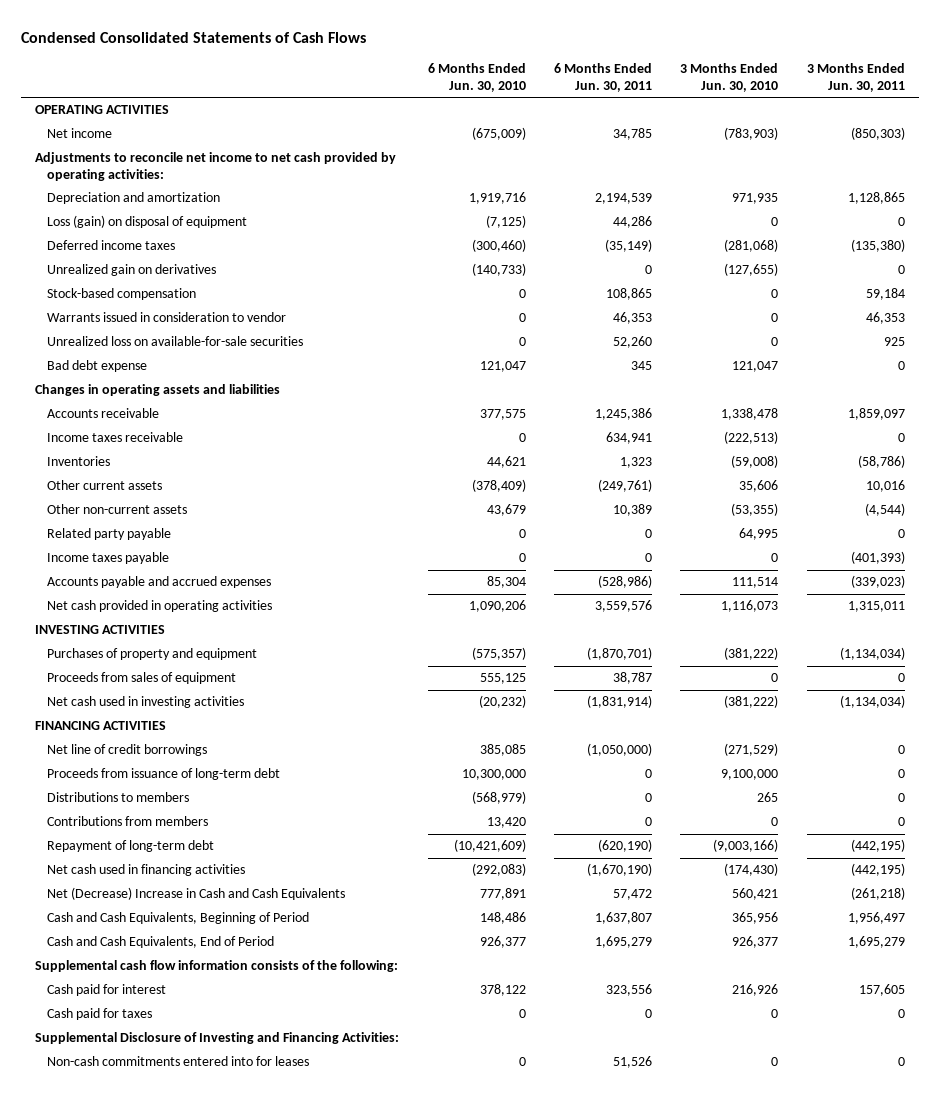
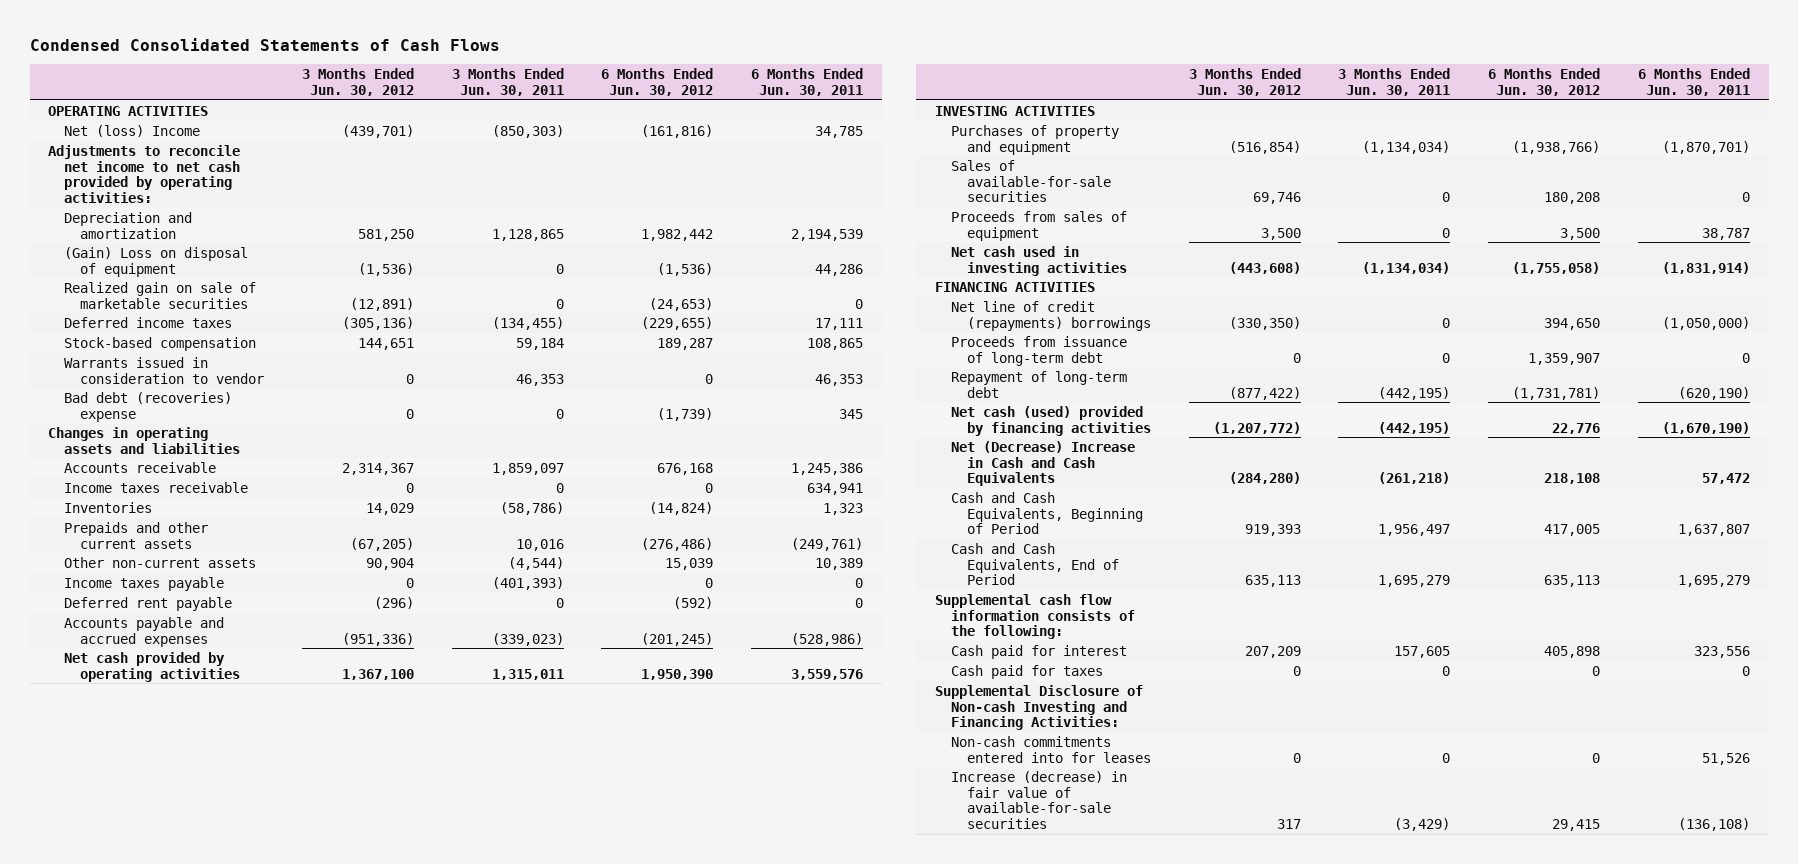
- | 6 Months Ended Jun. 30, 2010 | 6 Months Ended Jun. 30, 2011 | 3 Months Ended Jun. 30, 2010 | 3 Months Ended Jun. 30, 2011
+ | 3 Months Ended Jun. 30, 2012 | 3 Months Ended Jun. 30, 2011 | 6 Months Ended Jun. 30, 2012 | 6 Months Ended Jun. 30, 2011
- Net income | (675,009) | 34,785 | (783,903) | (850,303)
+ Net (loss) Income | (439,701) | (850,303) | (161,816) | 34,785
- Loss (gain) on disposal of equipment | (7,125) | 44,286 | 0 | 0
- Deferred income taxes | (300,460) | (35,149) | (281,068) | (135,380)
- Unrealized gain on derivatives | (140,733) | 0 | (127,655) | 0
+ (Gain) Loss on disposal of equipment | (1,536) | 0 | (1,536) | 44,286
+ Realized gain on sale of marketable securities | (12,891) | 0 | (24,653) | 0
+ Deferred income taxes | (305,136) | (134,455) | (229,655) | 17,111
- Unrealized loss on available-for-sale securities | 0 | 52,260 | 0 | 925
- Bad debt expense | 121,047 | 345 | 121,047 | 0
+ Bad debt (recoveries) expense | 0 | 0 | (1,739) | 345
- Other current assets | (378,409) | (249,761) | 35,606 | 10,016
+ Prepaids and other current assets | (67,205) | 10,016 | (276,486) | (249,761)
- Related party payable | 0 | 0 | 64,995 | 0
+ Deferred rent payable | (296) | 0 | (592) | 0
- Net cash provided in operating activities | 1,090,206 | 3,559,576 | 1,116,073 | 1,315,011
+ Net cash provided by operating activities | 1,367,100 | 1,315,011 | 1,950,390 | 3,559,576
+ Sales of available-for-sale securities | 69,746 | 0 | 180,208 | 0
- Net line of credit borrowings | 385,085 | (1,050,000) | (271,529) | 0
+ Net line of credit (repayments) borrowings | (330,350) | 0 | 394,650 | (1,050,000)
- Distributions to members | (568,979) | 0 | 265 | 0
- Contributions from members | 13,420 | 0 | 0 | 0
- Net cash used in financing activities | (292,083) | (1,670,190) | (174,430) | (442,195)
+ Net cash (used) provided by financing activities | (1,207,772) | (442,195) | 22,776 | (1,670,190)
- Supplemental Disclosure of Investing and Financing Activities:
+ Supplemental Disclosure of Non-cash Investing and Financing Activities:
+ Increase (decrease) in fair value of available-for-sale securities | 317 | (3,429) | 29,415 | (136,108)

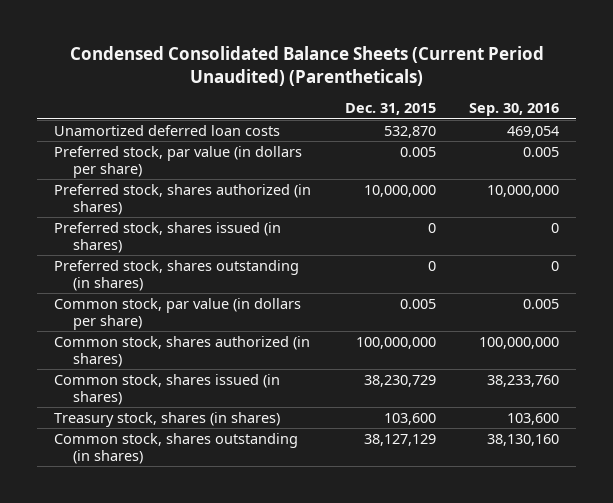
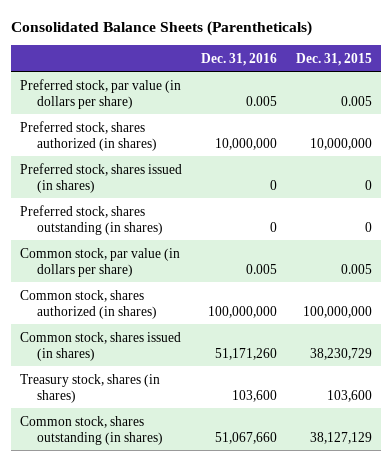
- Condensed Consolidated Balance Sheets (Current Period Unaudited) (Parentheticals)
+ Consolidated Balance Sheets (Parentheticals)
- | Dec. 31, 2015 | Sep. 30, 2016
+ | Dec. 31, 2016 | Dec. 31, 2015
- Unamortized deferred loan costs | 532,870 | 469,054

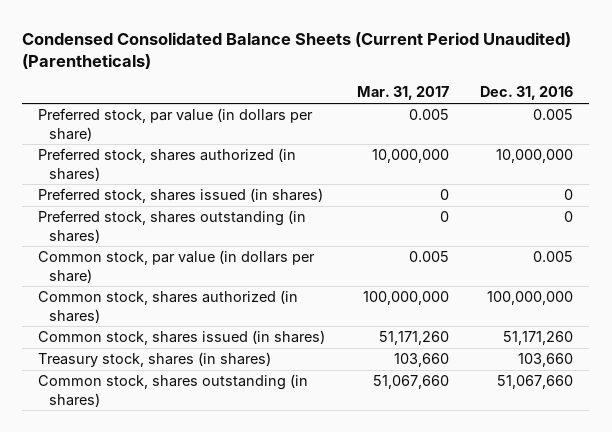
- Consolidated Balance Sheets (Parentheticals)
+ Condensed Consolidated Balance Sheets (Current Period Unaudited) (Parentheticals)
- | Dec. 31, 2016 | Dec. 31, 2015
+ | Mar. 31, 2017 | Dec. 31, 2016
- Treasury stock, shares (in shares) | 103,600 | 103,600
+ Treasury stock, shares (in shares) | 103,660 | 103,660

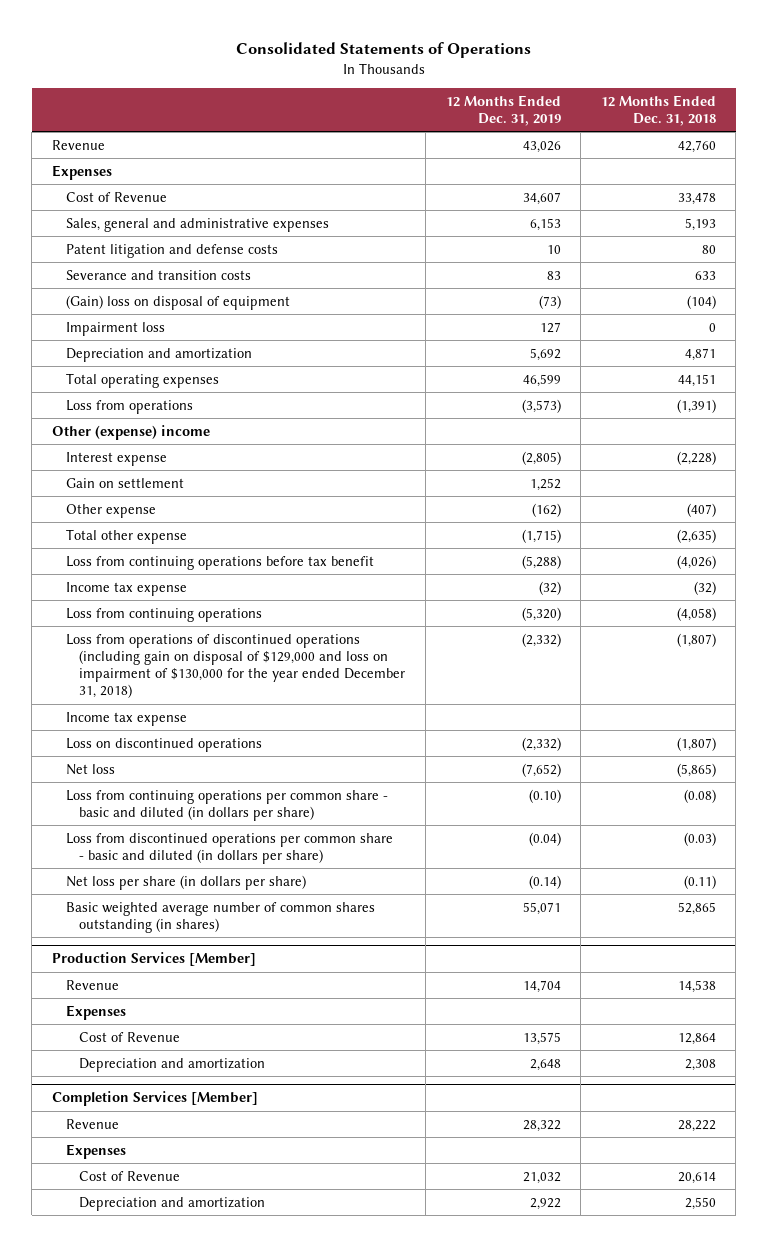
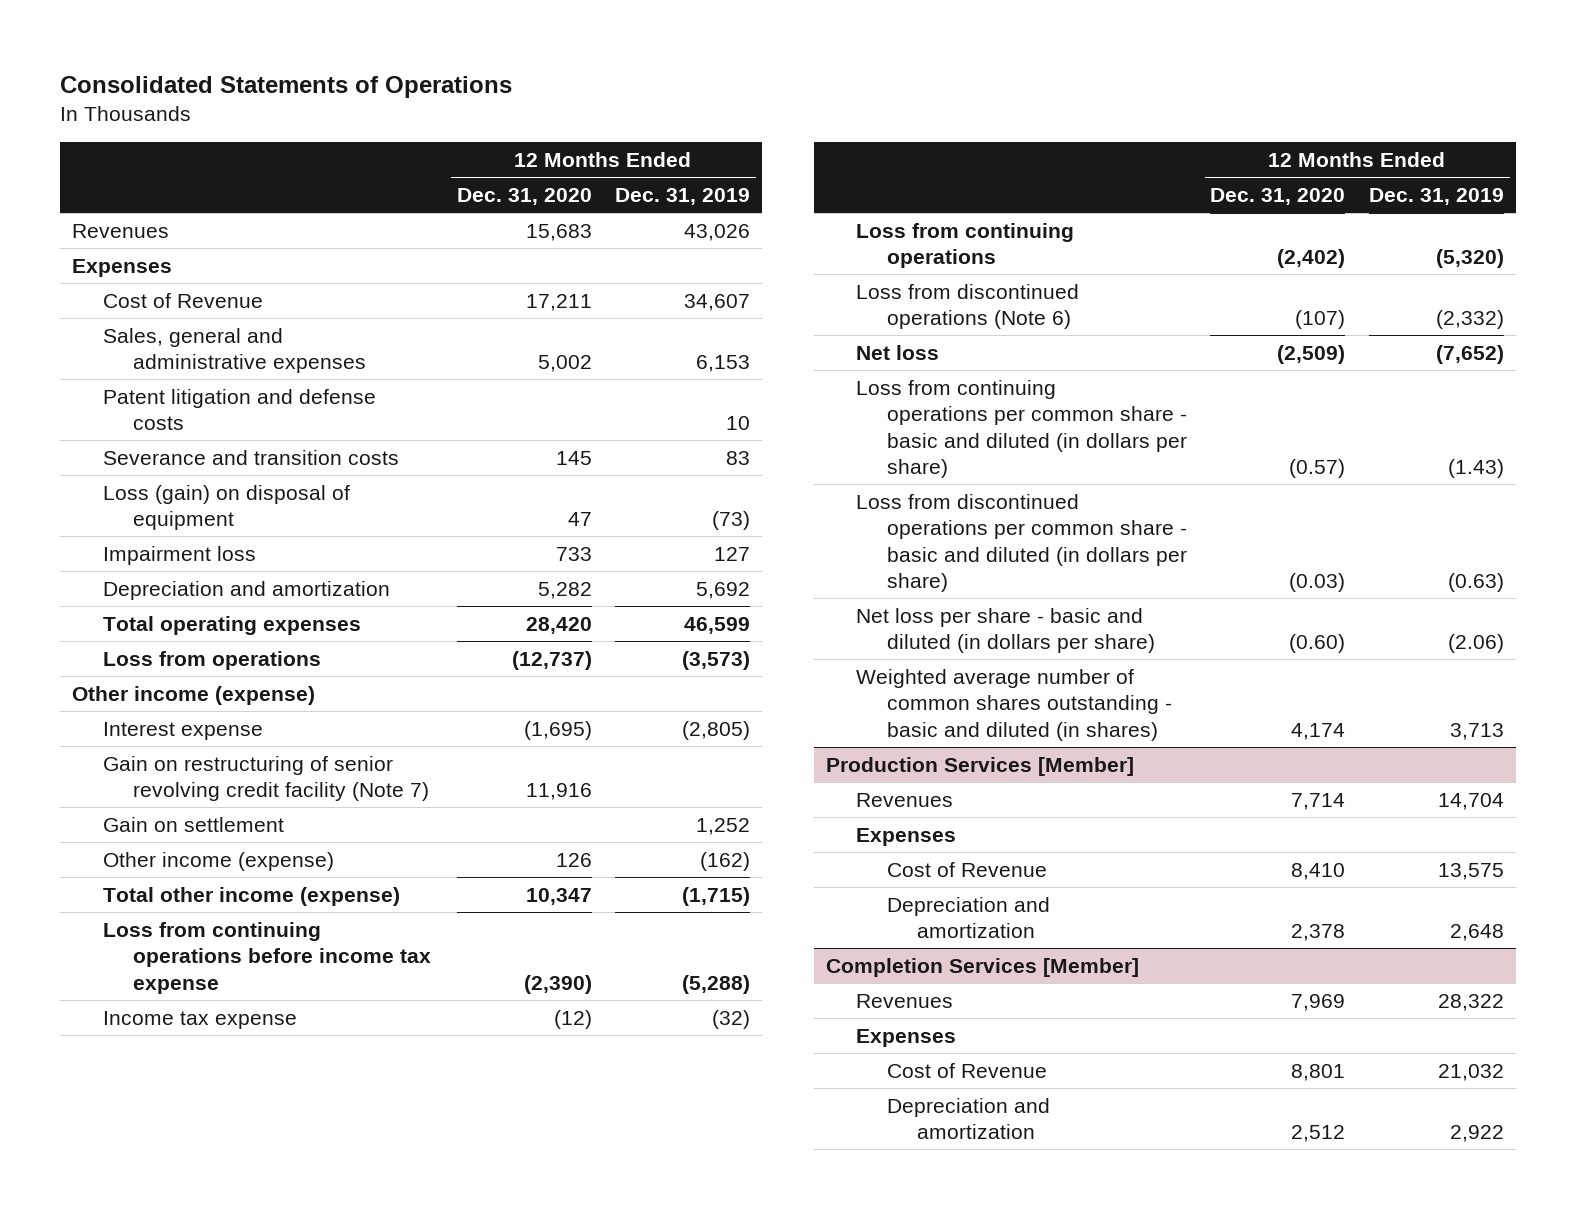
- | 12 Months Ended Dec. 31, 2019 | 12 Months Ended Dec. 31, 2018
+ | 12 Months Ended Dec. 31, 2020 | 12 Months Ended Dec. 31, 2019
- Revenue | 43,026 | 42,760
+ Revenues | 15,683 | 43,026
- (Gain) loss on disposal of equipment | (73) | (104)
+ Loss (gain) on disposal of equipment | 47 | (73)
- Other (expense) income
+ Other income (expense)
+ Gain on restructuring of senior revolving credit facility (Note 7) | 11,916 |
- Other expense | (162) | (407)
- Total other expense | (1,715) | (2,635)
- Loss from continuing operations before tax benefit | (5,288) | (4,026)
+ Other income (expense) | 126 | (162)
+ Total other income (expense) | 10,347 | (1,715)
+ Loss from continuing operations before income tax expense | (2,390) | (5,288)
- Loss from operations of discontinued operations (including gain on disposal of $129,000 and loss on impairment of $130,000 for the year ended December 31, 2018) | (2,332) | (1,807)
- Income tax expense
- Loss on discontinued operations | (2,332) | (1,807)
+ Loss from discontinued operations (Note 6) | (107) | (2,332)
- Loss from continuing operations per common share - basic and diluted (in dollars per share) | (0.10) | (0.08)
- Loss from discontinued operations per common share - basic and diluted (in dollars per share) | (0.04) | (0.03)
- Net loss per share (in dollars per share) | (0.14) | (0.11)
- Basic weighted average number of common shares outstanding (in shares) | 55,071 | 52,865
+ Loss from continuing operations per common share - basic and diluted (in dollars per share) | (0.57) | (1.43)
+ Loss from discontinued operations per common share - basic and diluted (in dollars per share) | (0.03) | (0.63)
+ Net loss per share - basic and diluted (in dollars per share) | (0.60) | (2.06)
+ Weighted average number of common shares outstanding - basic and diluted (in shares) | 4,174 | 3,713
@ Production Services [Member]
- Revenue | 14,704 | 14,538
+ Revenues | 7,714 | 14,704
@ Completion Services [Member]
- Revenue | 28,322 | 28,222
+ Revenues | 7,969 | 28,322

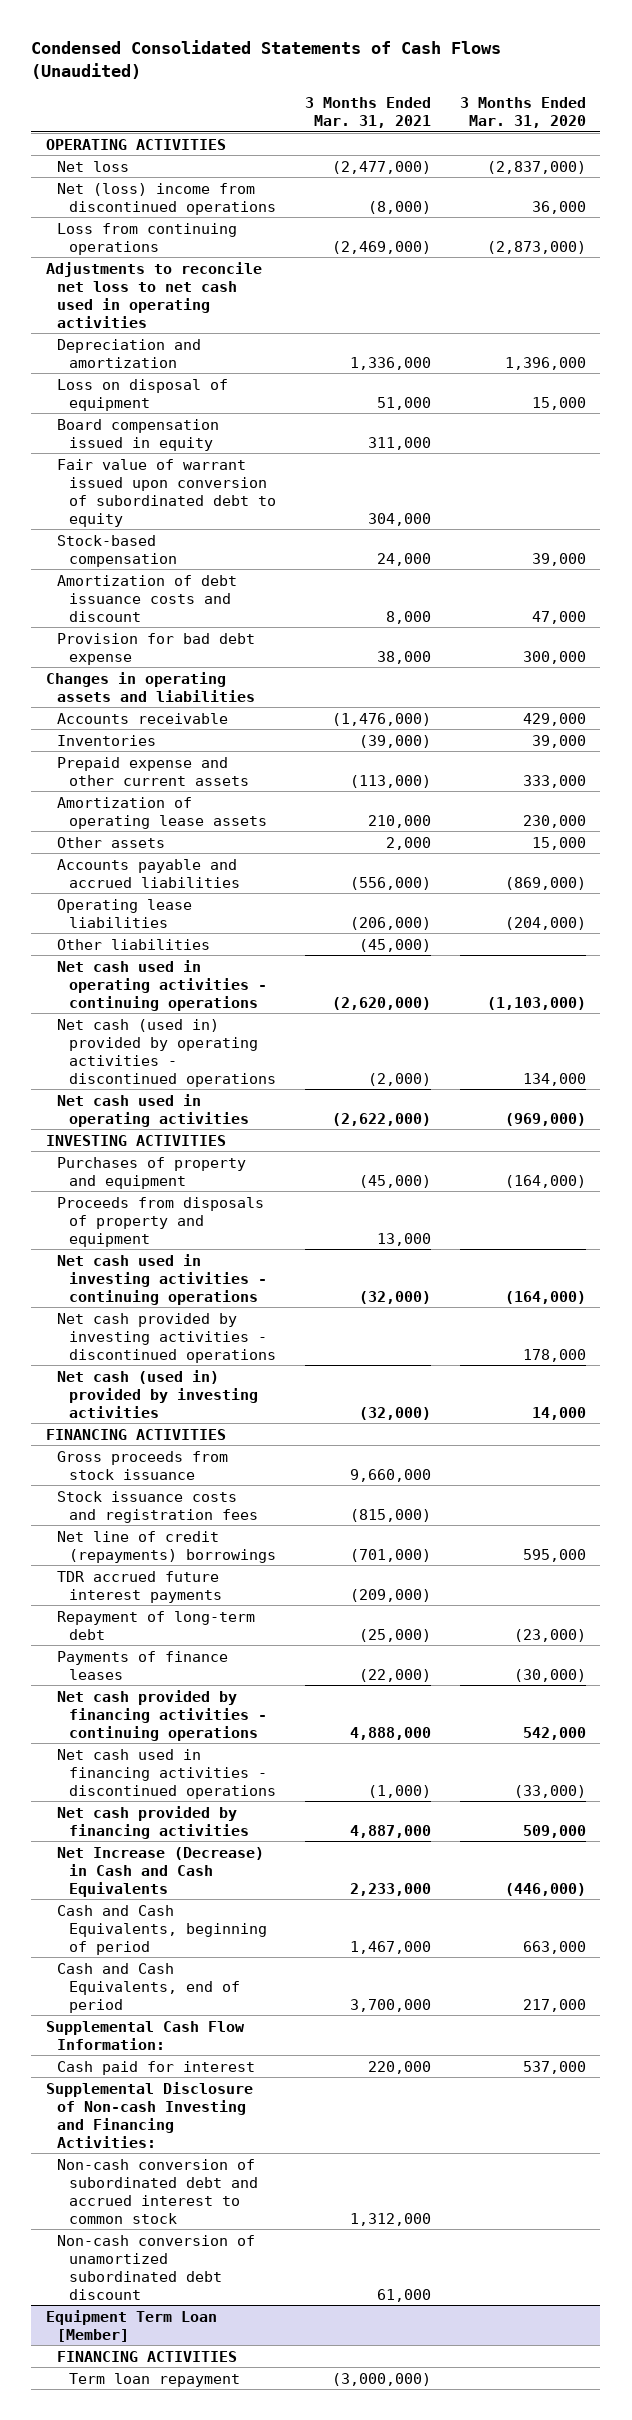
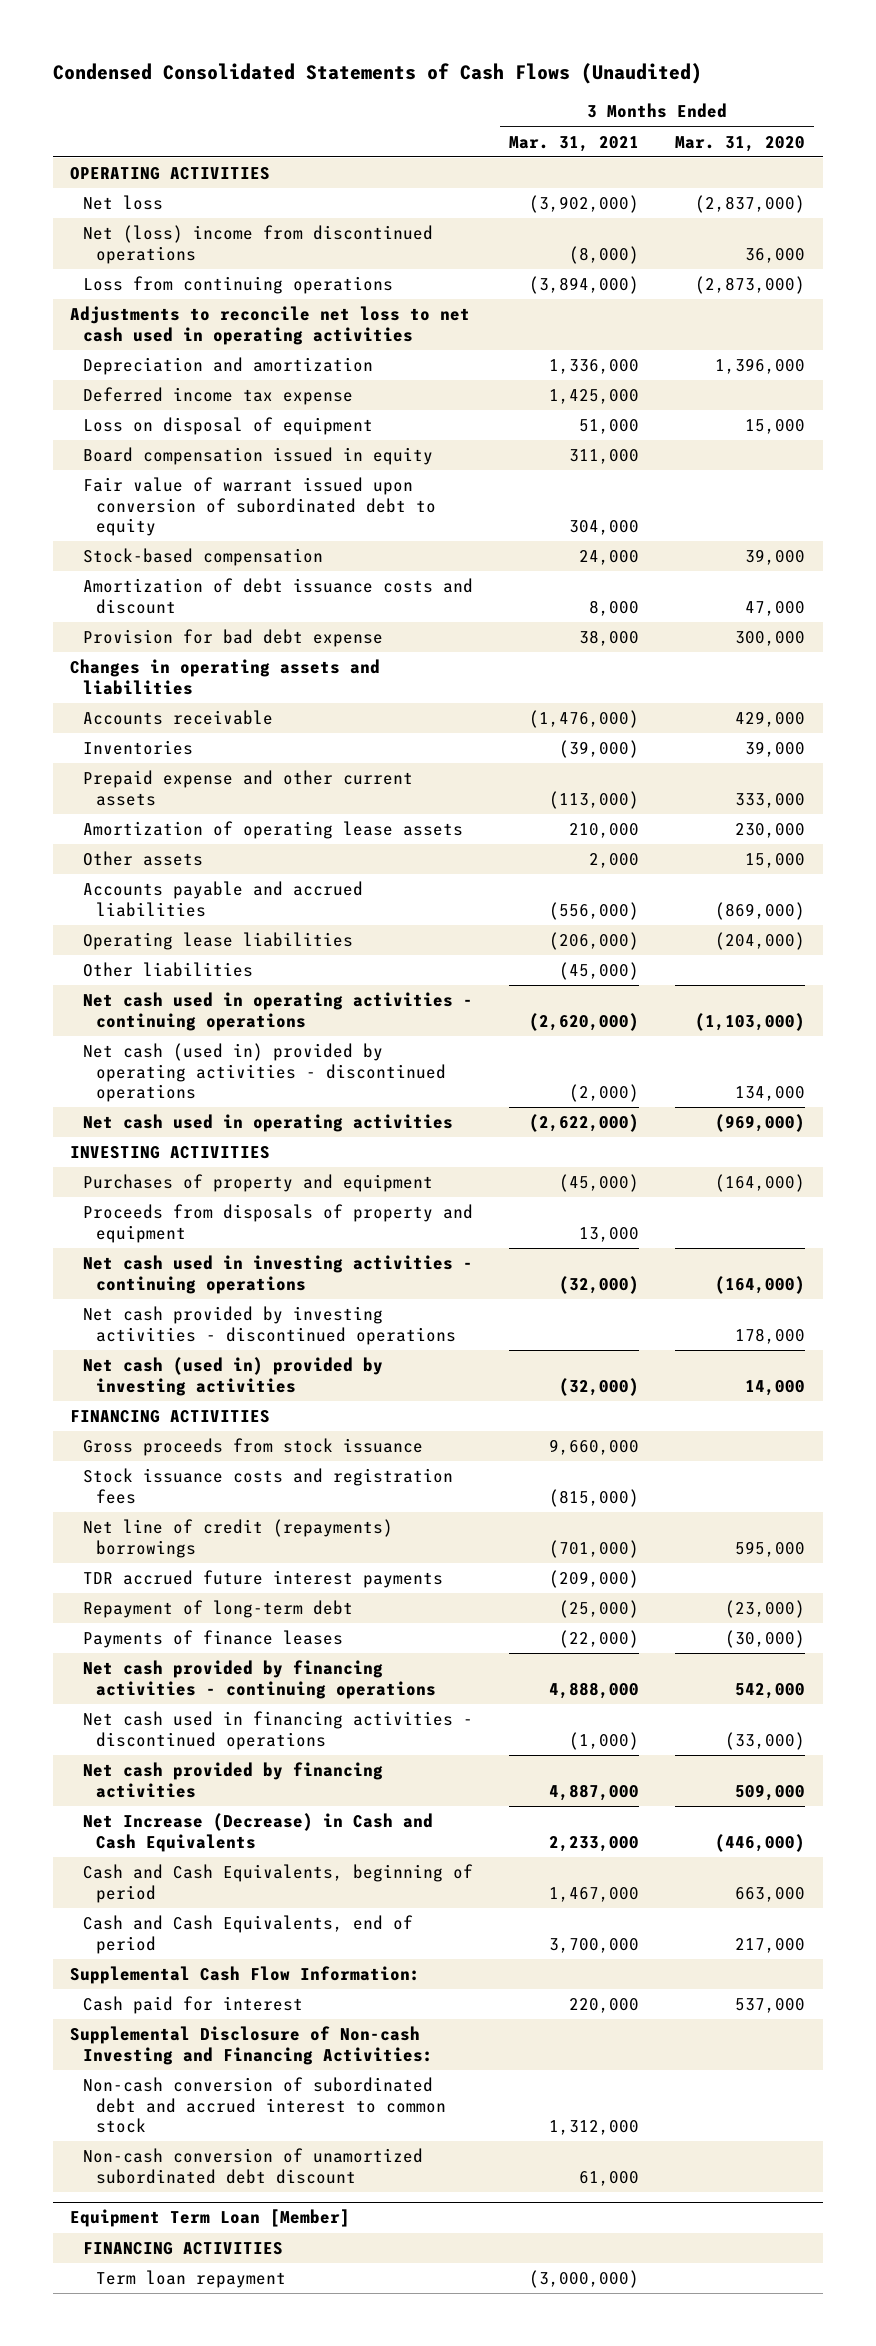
- Net loss | (2,477,000) | (2,837,000)
+ Net loss | (3,902,000) | (2,837,000)
- Loss from continuing operations | (2,469,000) | (2,873,000)
+ Loss from continuing operations | (3,894,000) | (2,873,000)
+ Deferred income tax expense | 1,425,000 |

